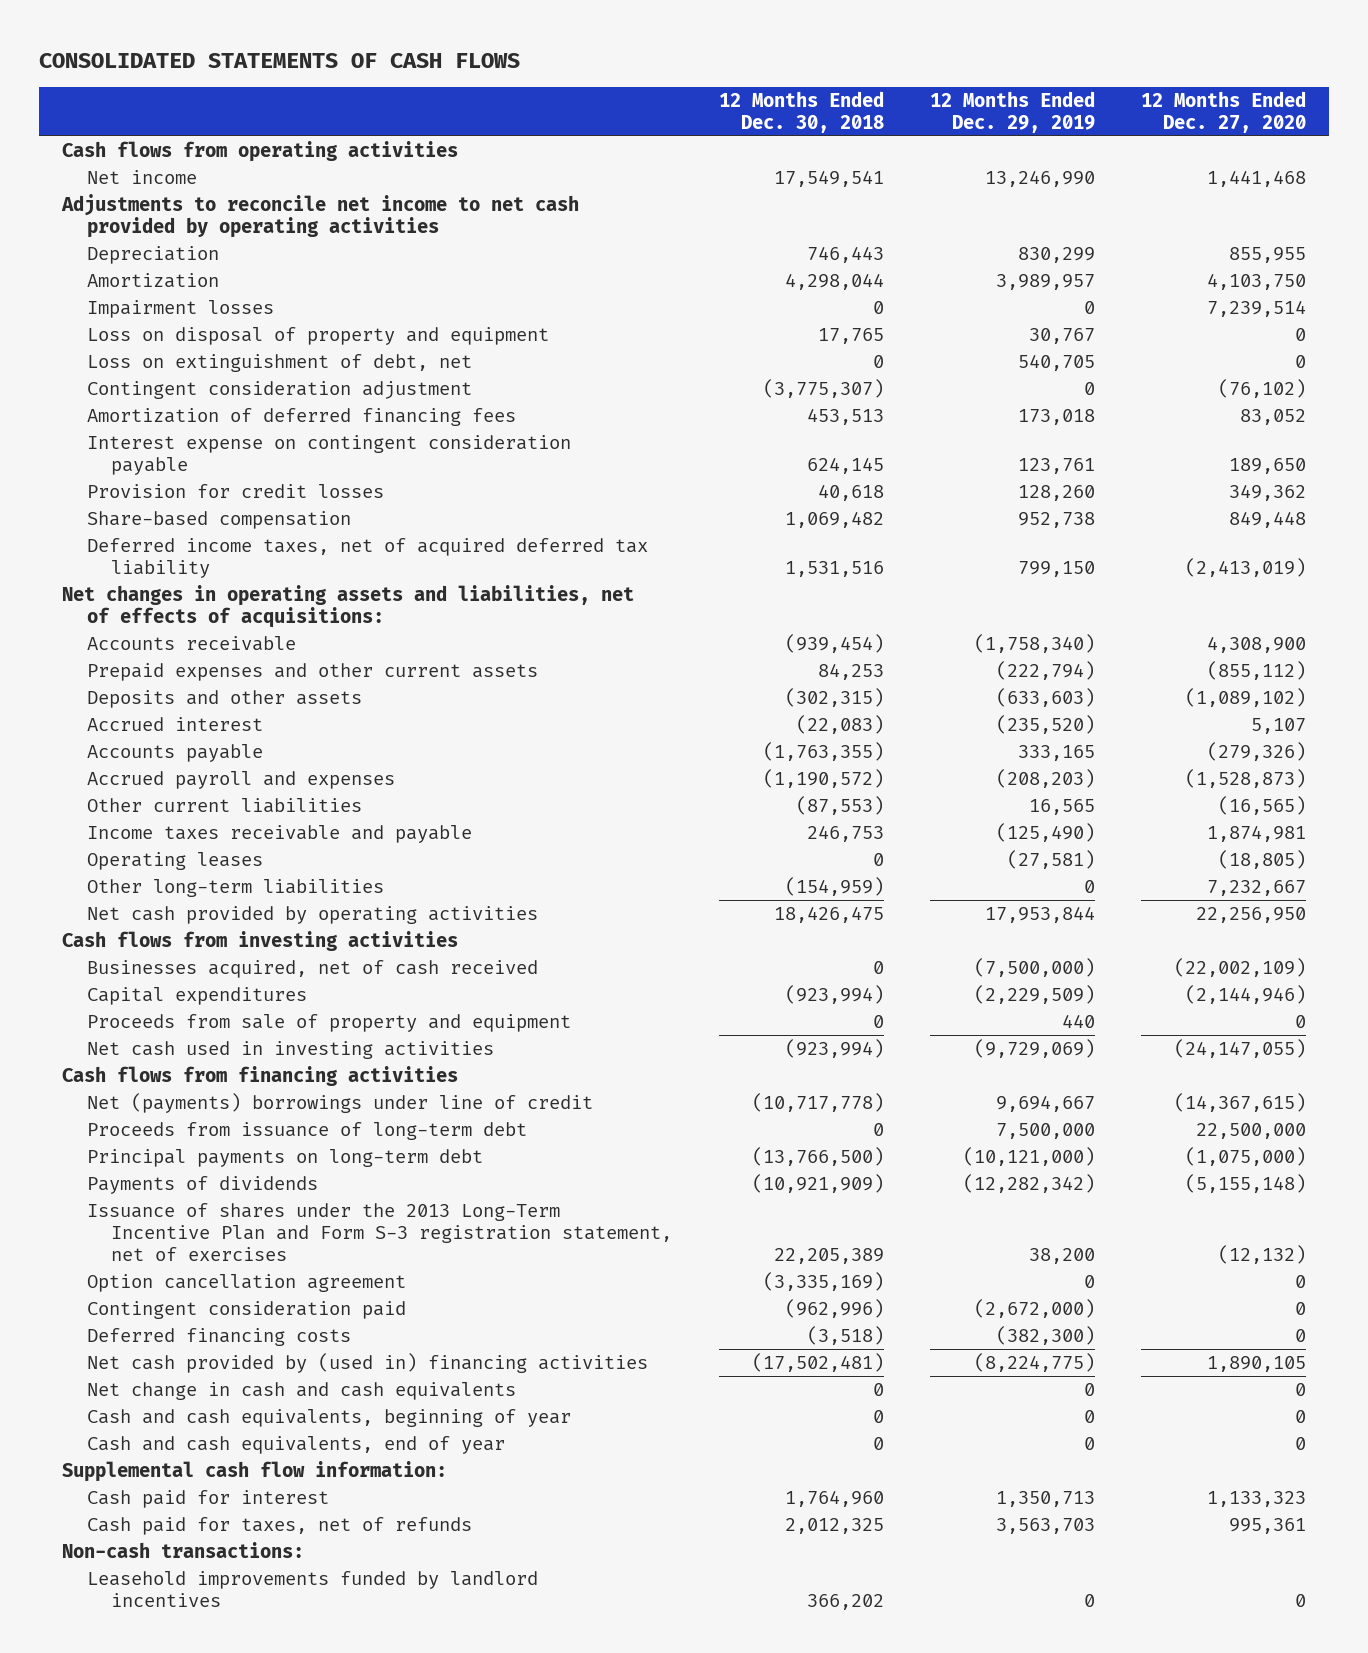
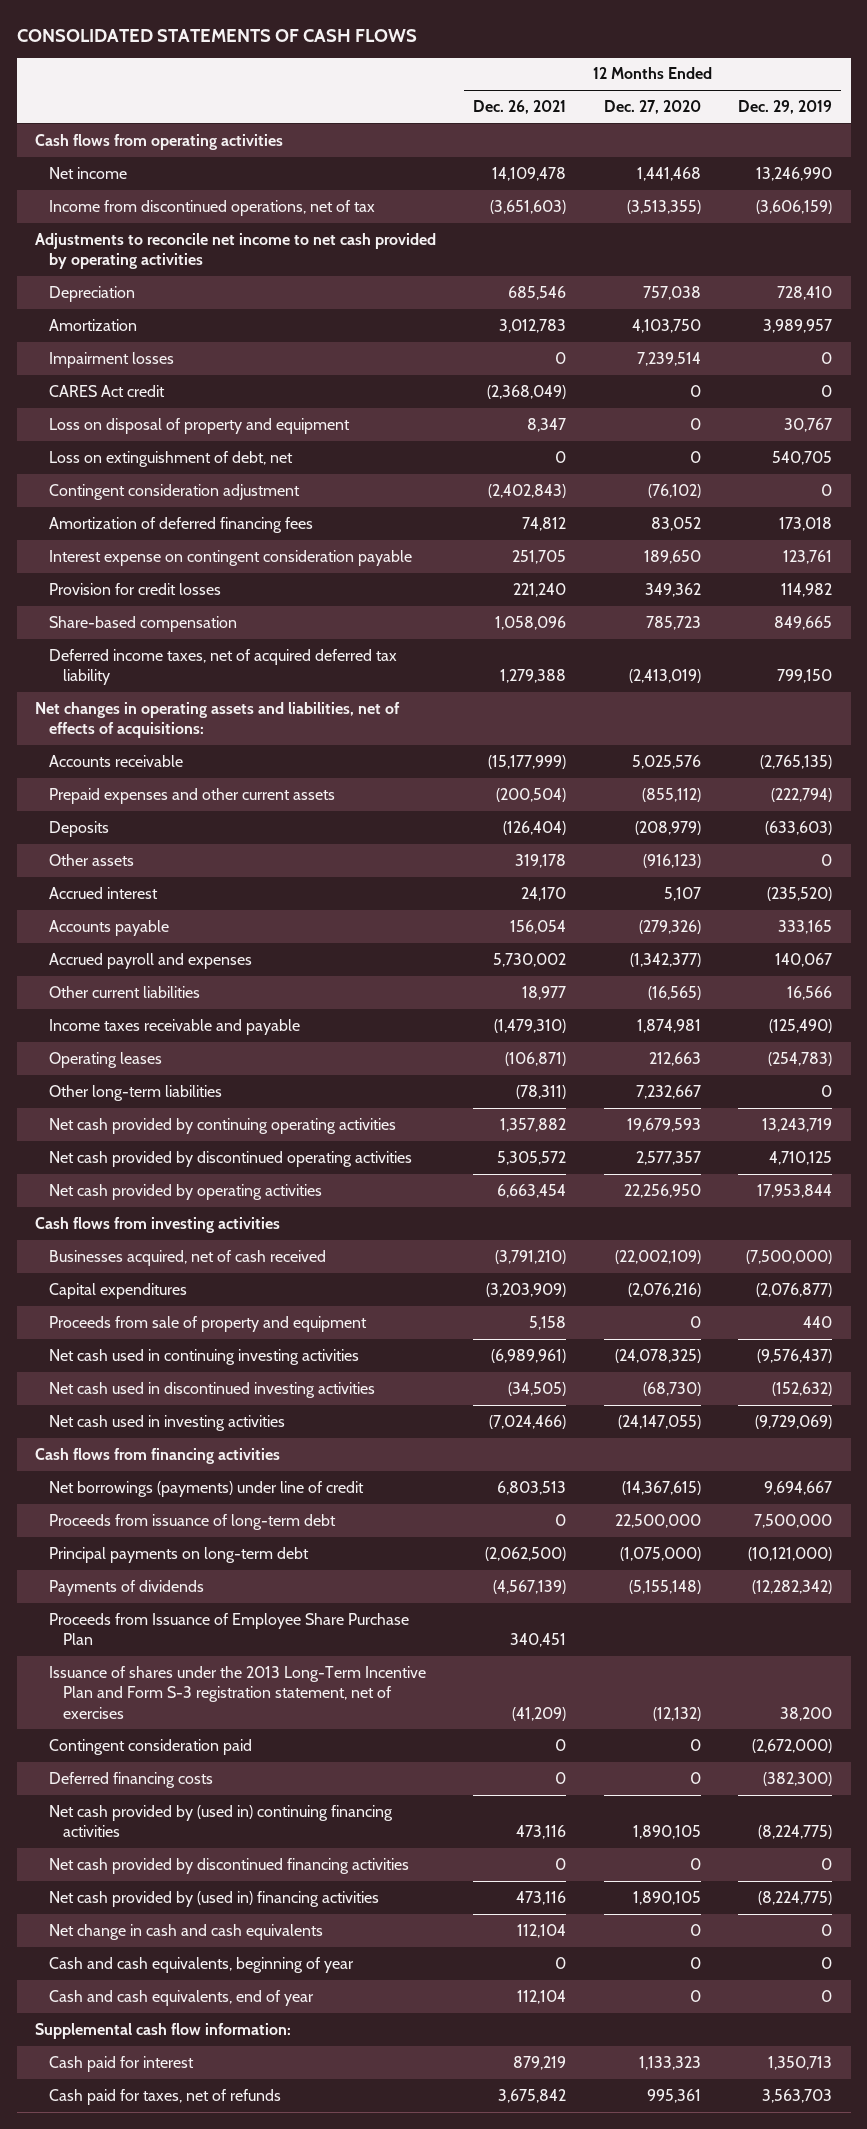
- | 12 Months Ended Dec. 30, 2018 | 12 Months Ended Dec. 29, 2019 | 12 Months Ended Dec. 27, 2020
+ | 12 Months Ended Dec. 26, 2021 | 12 Months Ended Dec. 27, 2020 | 12 Months Ended Dec. 29, 2019
+ Income from discontinued operations, net of tax | (3,651,603) | (3,513,355) | (3,606,159)
- Depreciation | 746,443 | 830,299 | 855,955
+ Depreciation | 685,546 | 757,038 | 728,410
+ CARES Act credit | (2,368,049) | 0 | 0
- Provision for credit losses | 40,618 | 128,260 | 349,362
- Share-based compensation | 1,069,482 | 952,738 | 849,448
+ Provision for credit losses | 221,240 | 349,362 | 114,982
+ Share-based compensation | 1,058,096 | 785,723 | 849,665
- Accounts receivable | (939,454) | (1,758,340) | 4,308,900
+ Accounts receivable | (15,177,999) | 5,025,576 | (2,765,135)
- Deposits and other assets | (302,315) | (633,603) | (1,089,102)
+ Deposits | (126,404) | (208,979) | (633,603)
+ Other assets | 319,178 | (916,123) | 0
- Accrued payroll and expenses | (1,190,572) | (208,203) | (1,528,873)
- Other current liabilities | (87,553) | 16,565 | (16,565)
+ Accrued payroll and expenses | 5,730,002 | (1,342,377) | 140,067
+ Other current liabilities | 18,977 | (16,565) | 16,566
- Operating leases | 0 | (27,581) | (18,805)
+ Operating leases | (106,871) | 212,663 | (254,783)
+ Net cash provided by continuing operating activities | 1,357,882 | 19,679,593 | 13,243,719
+ Net cash provided by discontinued operating activities | 5,305,572 | 2,577,357 | 4,710,125
- Capital expenditures | (923,994) | (2,229,509) | (2,144,946)
+ Capital expenditures | (3,203,909) | (2,076,216) | (2,076,877)
+ Net cash used in continuing investing activities | (6,989,961) | (24,078,325) | (9,576,437)
+ Net cash used in discontinued investing activities | (34,505) | (68,730) | (152,632)
- Net (payments) borrowings under line of credit | (10,717,778) | 9,694,667 | (14,367,615)
+ Net borrowings (payments) under line of credit | 6,803,513 | (14,367,615) | 9,694,667
+ Proceeds from Issuance of Employee Share Purchase Plan | 340,451 | |
- Option cancellation agreement | (3,335,169) | 0 | 0
+ Net cash provided by (used in) continuing financing activities | 473,116 | 1,890,105 | (8,224,775)
+ Net cash provided by discontinued financing activities | 0 | 0 | 0
- Non-cash transactions:
- Leasehold improvements funded by landlord incentives | 366,202 | 0 | 0

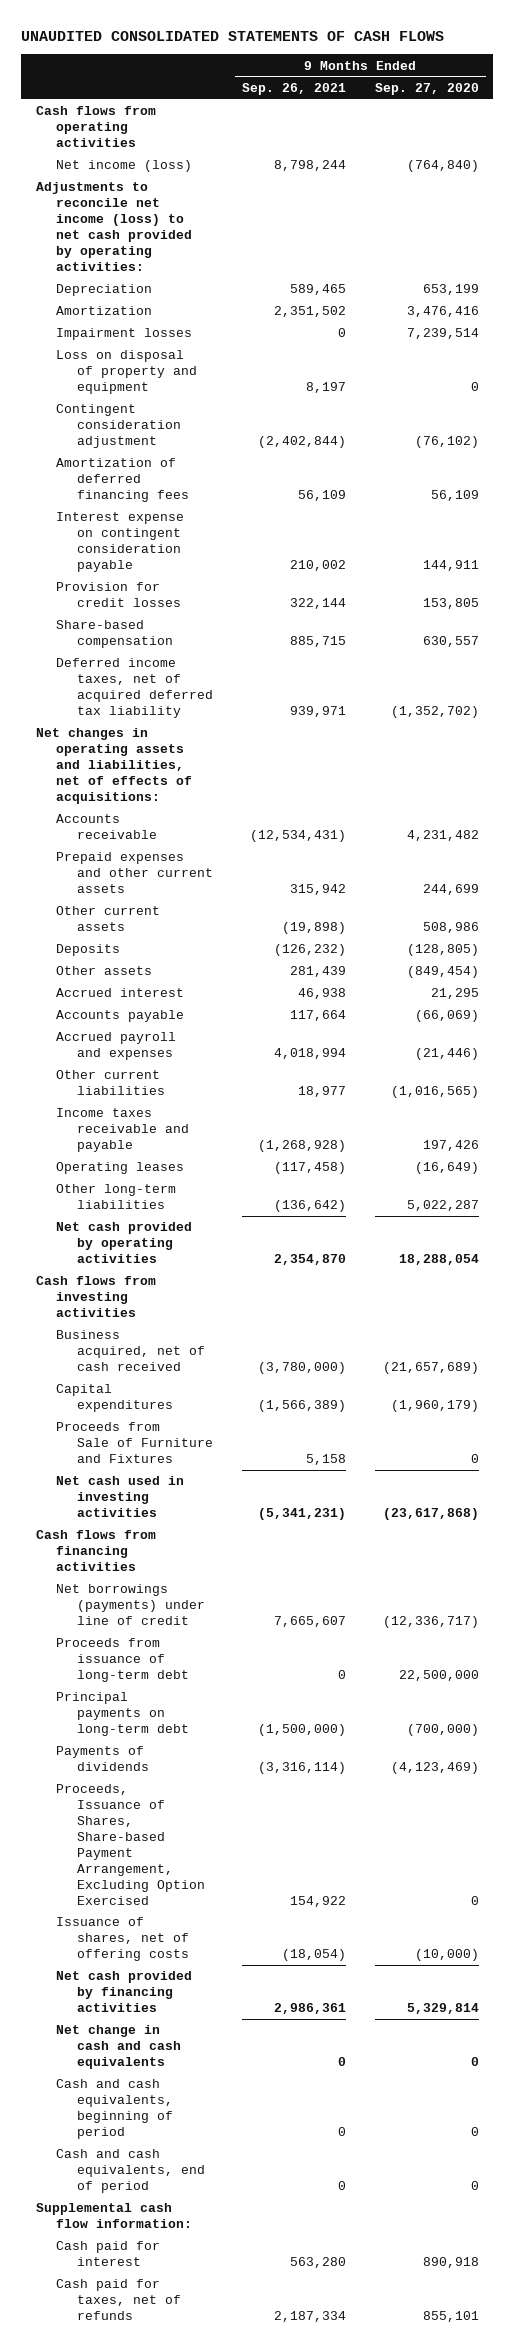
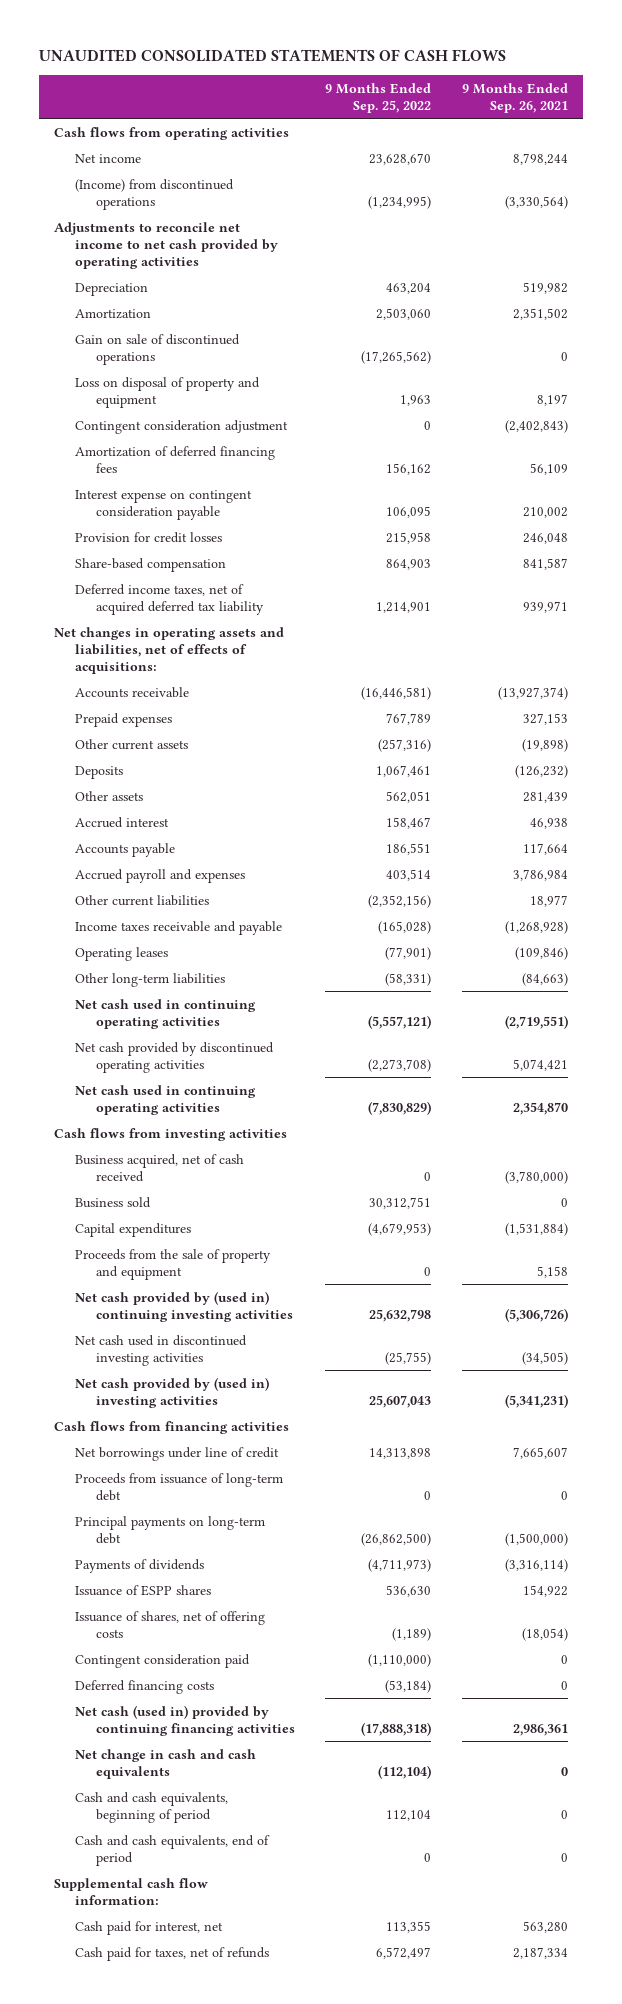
- | 9 Months Ended Sep. 26, 2021 | 9 Months Ended Sep. 27, 2020
+ | 9 Months Ended Sep. 25, 2022 | 9 Months Ended Sep. 26, 2021
- Net income (loss) | 8,798,244 | (764,840)
- Adjustments to reconcile net income (loss) to net cash provided by operating activities:
- Depreciation | 589,465 | 653,199
+ Net income | 23,628,670 | 8,798,244
+ (Income) from discontinued operations | (1,234,995) | (3,330,564)
+ Adjustments to reconcile net income to net cash provided by operating activities
+ Depreciation | 463,204 | 519,982
- Impairment losses | 0 | 7,239,514
+ Gain on sale of discontinued operations | (17,265,562) | 0
- Contingent consideration adjustment | (2,402,844) | (76,102)
+ Contingent consideration adjustment | 0 | (2,402,843)
- Provision for credit losses | 322,144 | 153,805
- Share-based compensation | 885,715 | 630,557
+ Provision for credit losses | 215,958 | 246,048
+ Share-based compensation | 864,903 | 841,587
- Accounts receivable | (12,534,431) | 4,231,482
- Prepaid expenses and other current assets | 315,942 | 244,699
+ Accounts receivable | (16,446,581) | (13,927,374)
+ Prepaid expenses | 767,789 | 327,153
- Accrued payroll and expenses | 4,018,994 | (21,446)
+ Accrued payroll and expenses | 403,514 | 3,786,984
- Operating leases | (117,458) | (16,649)
- Other long-term liabilities | (136,642) | 5,022,287
- Net cash provided by operating activities | 2,354,870 | 18,288,054
+ Operating leases | (77,901) | (109,846)
+ Other long-term liabilities | (58,331) | (84,663)
+ Net cash used in continuing operating activities | (5,557,121) | (2,719,551)
+ Net cash provided by discontinued operating activities | (2,273,708) | 5,074,421
+ Net cash used in continuing operating activities | (7,830,829) | 2,354,870
- Capital expenditures | (1,566,389) | (1,960,179)
- Proceeds from Sale of Furniture and Fixtures | 5,158 | 0
- Net cash used in investing activities | (5,341,231) | (23,617,868)
+ Business sold | 30,312,751 | 0
+ Capital expenditures | (4,679,953) | (1,531,884)
+ Proceeds from the sale of property and equipment | 0 | 5,158
+ Net cash provided by (used in) continuing investing activities | 25,632,798 | (5,306,726)
+ Net cash used in discontinued investing activities | (25,755) | (34,505)
+ Net cash provided by (used in) investing activities | 25,607,043 | (5,341,231)
- Net borrowings (payments) under line of credit | 7,665,607 | (12,336,717)
+ Net borrowings under line of credit | 14,313,898 | 7,665,607
- Proceeds, Issuance of Shares, Share-based Payment Arrangement, Excluding Option Exercised | 154,922 | 0
+ Issuance of ESPP shares | 536,630 | 154,922
- Net cash provided by financing activities | 2,986,361 | 5,329,814
+ Contingent consideration paid | (1,110,000) | 0
+ Deferred financing costs | (53,184) | 0
+ Net cash (used in) provided by continuing financing activities | (17,888,318) | 2,986,361
- Cash paid for interest | 563,280 | 890,918
+ Cash paid for interest, net | 113,355 | 563,280

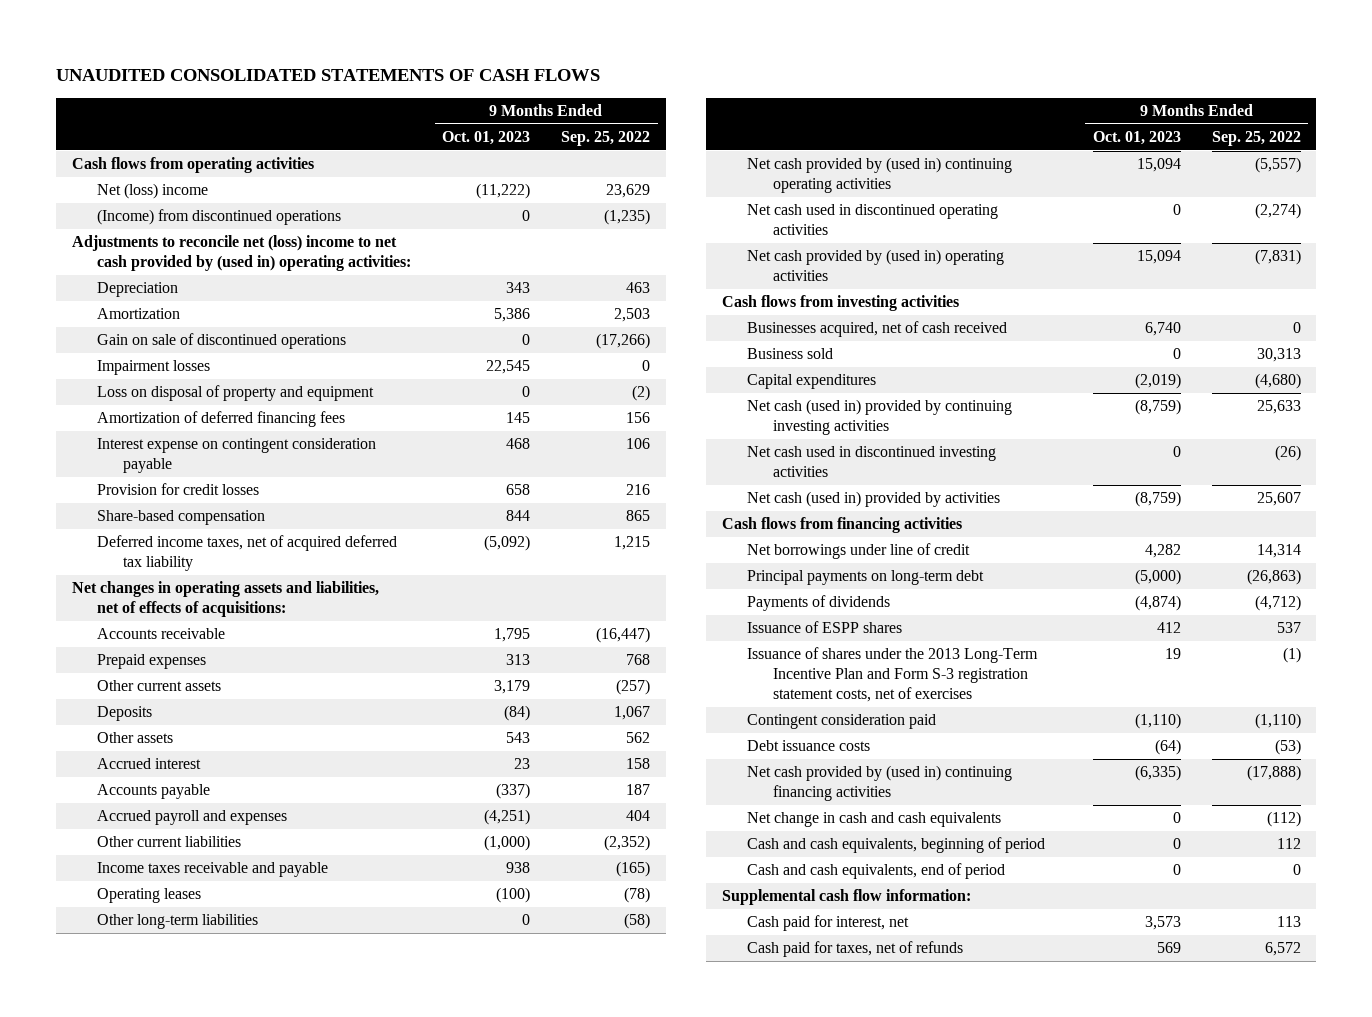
- | 9 Months Ended Sep. 25, 2022 | 9 Months Ended Sep. 26, 2021
+ | 9 Months Ended Oct. 01, 2023 | 9 Months Ended Sep. 25, 2022
- Net income | 23,628,670 | 8,798,244
- (Income) from discontinued operations | (1,234,995) | (3,330,564)
- Adjustments to reconcile net income to net cash provided by operating activities
- Depreciation | 463,204 | 519,982
- Amortization | 2,503,060 | 2,351,502
- Gain on sale of discontinued operations | (17,265,562) | 0
- Loss on disposal of property and equipment | 1,963 | 8,197
- Contingent consideration adjustment | 0 | (2,402,843)
- Amortization of deferred financing fees | 156,162 | 56,109
- Interest expense on contingent consideration payable | 106,095 | 210,002
- Provision for credit losses | 215,958 | 246,048
- Share-based compensation | 864,903 | 841,587
- Deferred income taxes, net of acquired deferred tax liability | 1,214,901 | 939,971
+ Net (loss) income | (11,222) | 23,629
+ (Income) from discontinued operations | 0 | (1,235)
+ Adjustments to reconcile net (loss) income to net cash provided by (used in) operating activities:
+ Depreciation | 343 | 463
+ Amortization | 5,386 | 2,503
+ Gain on sale of discontinued operations | 0 | (17,266)
+ Impairment losses | 22,545 | 0
+ Loss on disposal of property and equipment | 0 | (2)
+ Amortization of deferred financing fees | 145 | 156
+ Interest expense on contingent consideration payable | 468 | 106
+ Provision for credit losses | 658 | 216
+ Share-based compensation | 844 | 865
+ Deferred income taxes, net of acquired deferred tax liability | (5,092) | 1,215
- Accounts receivable | (16,446,581) | (13,927,374)
- Prepaid expenses | 767,789 | 327,153
- Other current assets | (257,316) | (19,898)
- Deposits | 1,067,461 | (126,232)
- Other assets | 562,051 | 281,439
- Accrued interest | 158,467 | 46,938
- Accounts payable | 186,551 | 117,664
- Accrued payroll and expenses | 403,514 | 3,786,984
- Other current liabilities | (2,352,156) | 18,977
- Income taxes receivable and payable | (165,028) | (1,268,928)
- Operating leases | (77,901) | (109,846)
- Other long-term liabilities | (58,331) | (84,663)
- Net cash used in continuing operating activities | (5,557,121) | (2,719,551)
- Net cash provided by discontinued operating activities | (2,273,708) | 5,074,421
- Net cash used in continuing operating activities | (7,830,829) | 2,354,870
+ Accounts receivable | 1,795 | (16,447)
+ Prepaid expenses | 313 | 768
+ Other current assets | 3,179 | (257)
+ Deposits | (84) | 1,067
+ Other assets | 543 | 562
+ Accrued interest | 23 | 158
+ Accounts payable | (337) | 187
+ Accrued payroll and expenses | (4,251) | 404
+ Other current liabilities | (1,000) | (2,352)
+ Income taxes receivable and payable | 938 | (165)
+ Operating leases | (100) | (78)
+ Other long-term liabilities | 0 | (58)
+ Net cash provided by (used in) continuing operating activities | 15,094 | (5,557)
+ Net cash used in discontinued operating activities | 0 | (2,274)
+ Net cash provided by (used in) operating activities | 15,094 | (7,831)
- Business acquired, net of cash received | 0 | (3,780,000)
- Business sold | 30,312,751 | 0
- Capital expenditures | (4,679,953) | (1,531,884)
- Proceeds from the sale of property and equipment | 0 | 5,158
- Net cash provided by (used in) continuing investing activities | 25,632,798 | (5,306,726)
- Net cash used in discontinued investing activities | (25,755) | (34,505)
- Net cash provided by (used in) investing activities | 25,607,043 | (5,341,231)
+ Businesses acquired, net of cash received | 6,740 | 0
+ Business sold | 0 | 30,313
+ Capital expenditures | (2,019) | (4,680)
+ Net cash (used in) provided by continuing investing activities | (8,759) | 25,633
+ Net cash used in discontinued investing activities | 0 | (26)
+ Net cash (used in) provided by activities | (8,759) | 25,607
- Net borrowings under line of credit | 14,313,898 | 7,665,607
- Proceeds from issuance of long-term debt | 0 | 0
- Principal payments on long-term debt | (26,862,500) | (1,500,000)
- Payments of dividends | (4,711,973) | (3,316,114)
- Issuance of ESPP shares | 536,630 | 154,922
- Issuance of shares, net of offering costs | (1,189) | (18,054)
- Contingent consideration paid | (1,110,000) | 0
- Deferred financing costs | (53,184) | 0
- Net cash (used in) provided by continuing financing activities | (17,888,318) | 2,986,361
- Net change in cash and cash equivalents | (112,104) | 0
- Cash and cash equivalents, beginning of period | 112,104 | 0
+ Net borrowings under line of credit | 4,282 | 14,314
+ Principal payments on long-term debt | (5,000) | (26,863)
+ Payments of dividends | (4,874) | (4,712)
+ Issuance of ESPP shares | 412 | 537
+ Issuance of shares under the 2013 Long-Term Incentive Plan and Form S-3 registration statement costs, net of exercises | 19 | (1)
+ Contingent consideration paid | (1,110) | (1,110)
+ Debt issuance costs | (64) | (53)
+ Net cash provided by (used in) continuing financing activities | (6,335) | (17,888)
+ Net change in cash and cash equivalents | 0 | (112)
+ Cash and cash equivalents, beginning of period | 0 | 112
- Cash paid for interest, net | 113,355 | 563,280
- Cash paid for taxes, net of refunds | 6,572,497 | 2,187,334
+ Cash paid for interest, net | 3,573 | 113
+ Cash paid for taxes, net of refunds | 569 | 6,572

